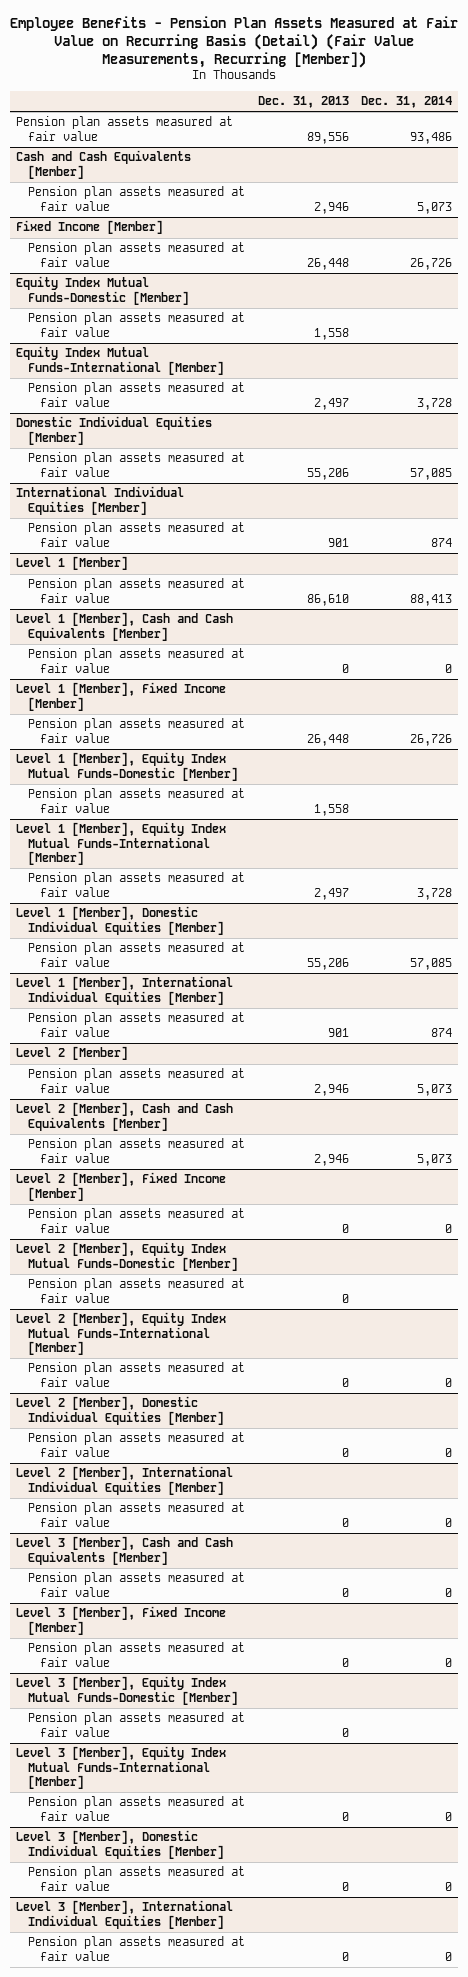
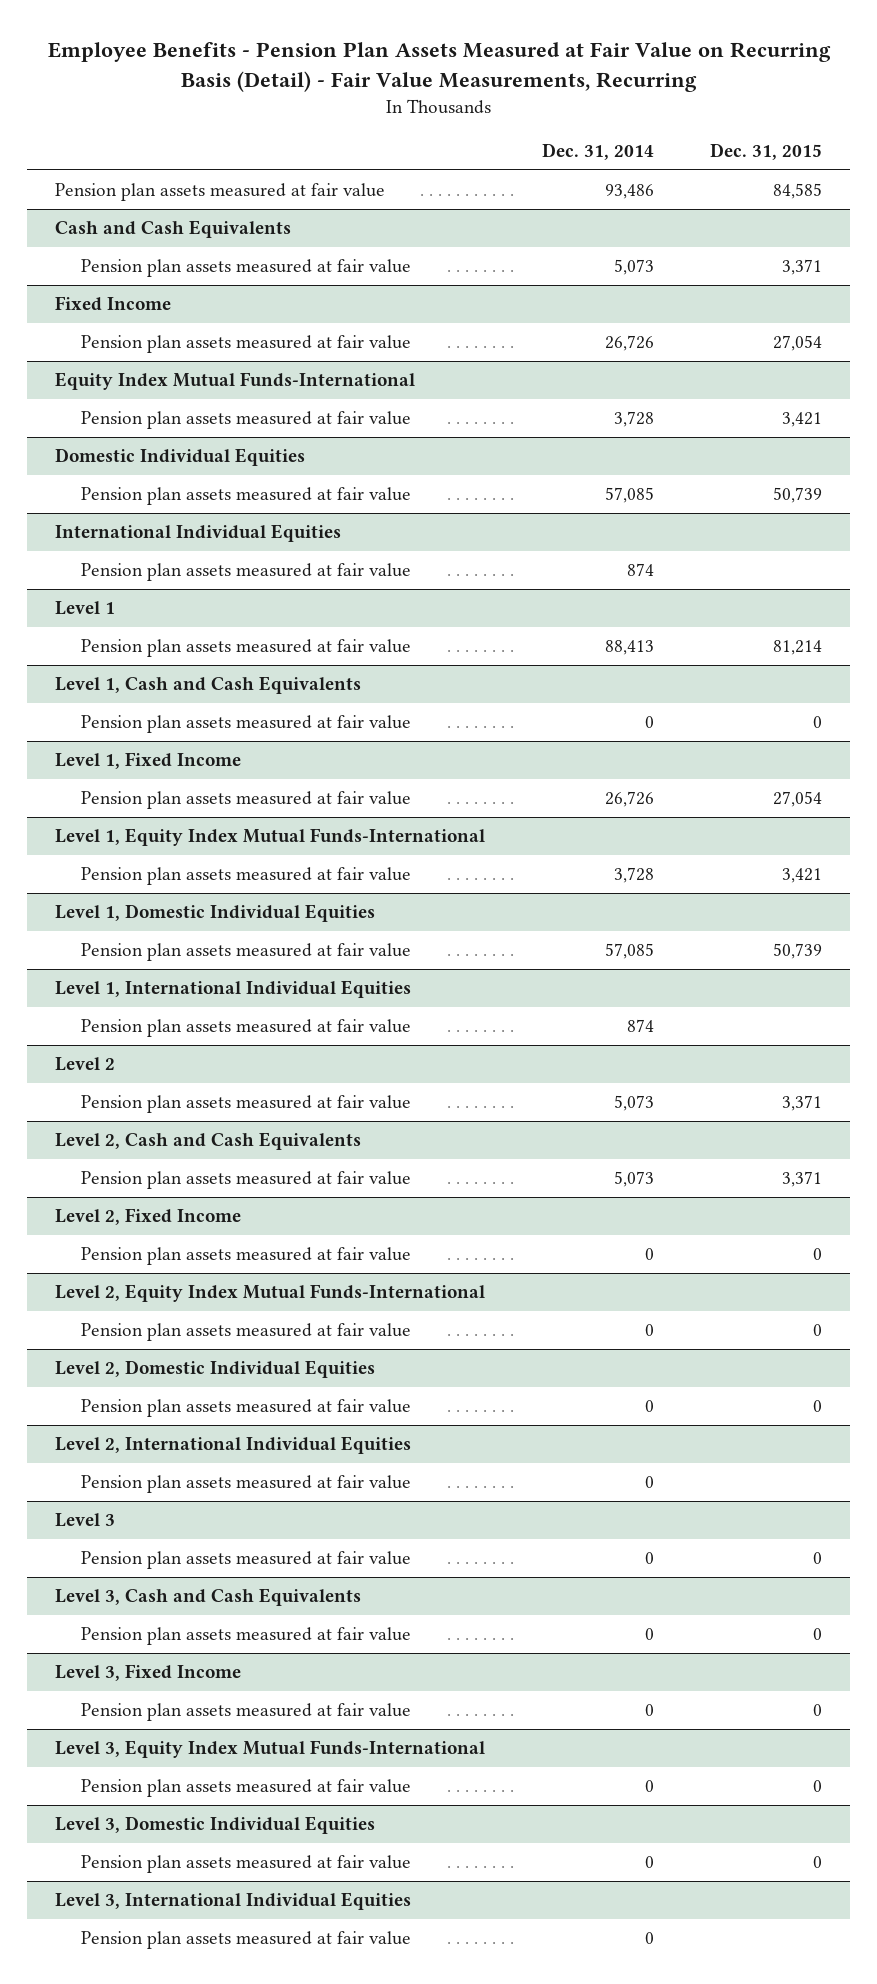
- Employee Benefits - Pension Plan Assets Measured at Fair Value on Recurring Basis (Detail) (Fair Value Measurements, Recurring [Member])
+ Employee Benefits - Pension Plan Assets Measured at Fair Value on Recurring Basis (Detail) - Fair Value Measurements, Recurring
- | Dec. 31, 2013 | Dec. 31, 2014
+ | Dec. 31, 2014 | Dec. 31, 2015
- Cash and Cash Equivalents [Member]
+ Cash and Cash Equivalents
- Fixed Income [Member]
+ Fixed Income
- Equity Index Mutual Funds-Domestic [Member]
- Pension plan assets measured at fair value | 1,558 |
- Equity Index Mutual Funds-International [Member]
+ Equity Index Mutual Funds-International
- Domestic Individual Equities [Member]
+ Domestic Individual Equities
- International Individual Equities [Member]
+ International Individual Equities
- Level 1 [Member]
+ Level 1
- Level 1 [Member], Cash and Cash Equivalents [Member]
+ Level 1, Cash and Cash Equivalents
- Level 1 [Member], Fixed Income [Member]
+ Level 1, Fixed Income
- Level 1 [Member], Equity Index Mutual Funds-Domestic [Member]
- Pension plan assets measured at fair value | 1,558 |
- Level 1 [Member], Equity Index Mutual Funds-International [Member]
+ Level 1, Equity Index Mutual Funds-International
- Level 1 [Member], Domestic Individual Equities [Member]
+ Level 1, Domestic Individual Equities
- Level 1 [Member], International Individual Equities [Member]
+ Level 1, International Individual Equities
- Level 2 [Member]
+ Level 2
- Level 2 [Member], Cash and Cash Equivalents [Member]
+ Level 2, Cash and Cash Equivalents
- Level 2 [Member], Fixed Income [Member]
+ Level 2, Fixed Income
- Level 2 [Member], Equity Index Mutual Funds-Domestic [Member]
- Pension plan assets measured at fair value | 0 |
- Level 2 [Member], Equity Index Mutual Funds-International [Member]
+ Level 2, Equity Index Mutual Funds-International
- Level 2 [Member], Domestic Individual Equities [Member]
+ Level 2, Domestic Individual Equities
- Level 2 [Member], International Individual Equities [Member]
+ Level 2, International Individual Equities
- Level 3 [Member], Cash and Cash Equivalents [Member]
+ Level 3
- Level 3 [Member], Fixed Income [Member]
+ Level 3, Cash and Cash Equivalents
- Level 3 [Member], Equity Index Mutual Funds-Domestic [Member]
- Pension plan assets measured at fair value | 0 |
- Level 3 [Member], Equity Index Mutual Funds-International [Member]
+ Level 3, Fixed Income
- Level 3 [Member], Domestic Individual Equities [Member]
+ Level 3, Equity Index Mutual Funds-International
- Level 3 [Member], International Individual Equities [Member]
+ Level 3, Domestic Individual Equities
+ Level 3, International Individual Equities
+ Pension plan assets measured at fair value | 0 |

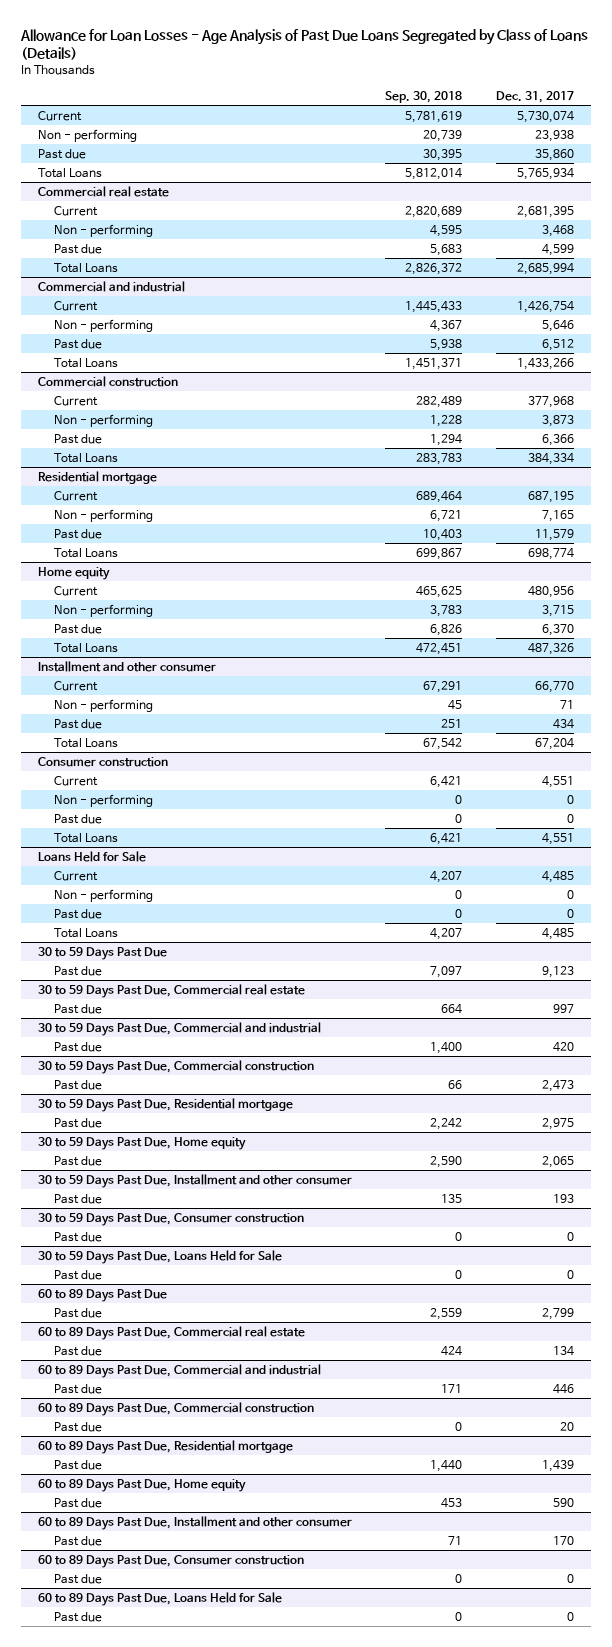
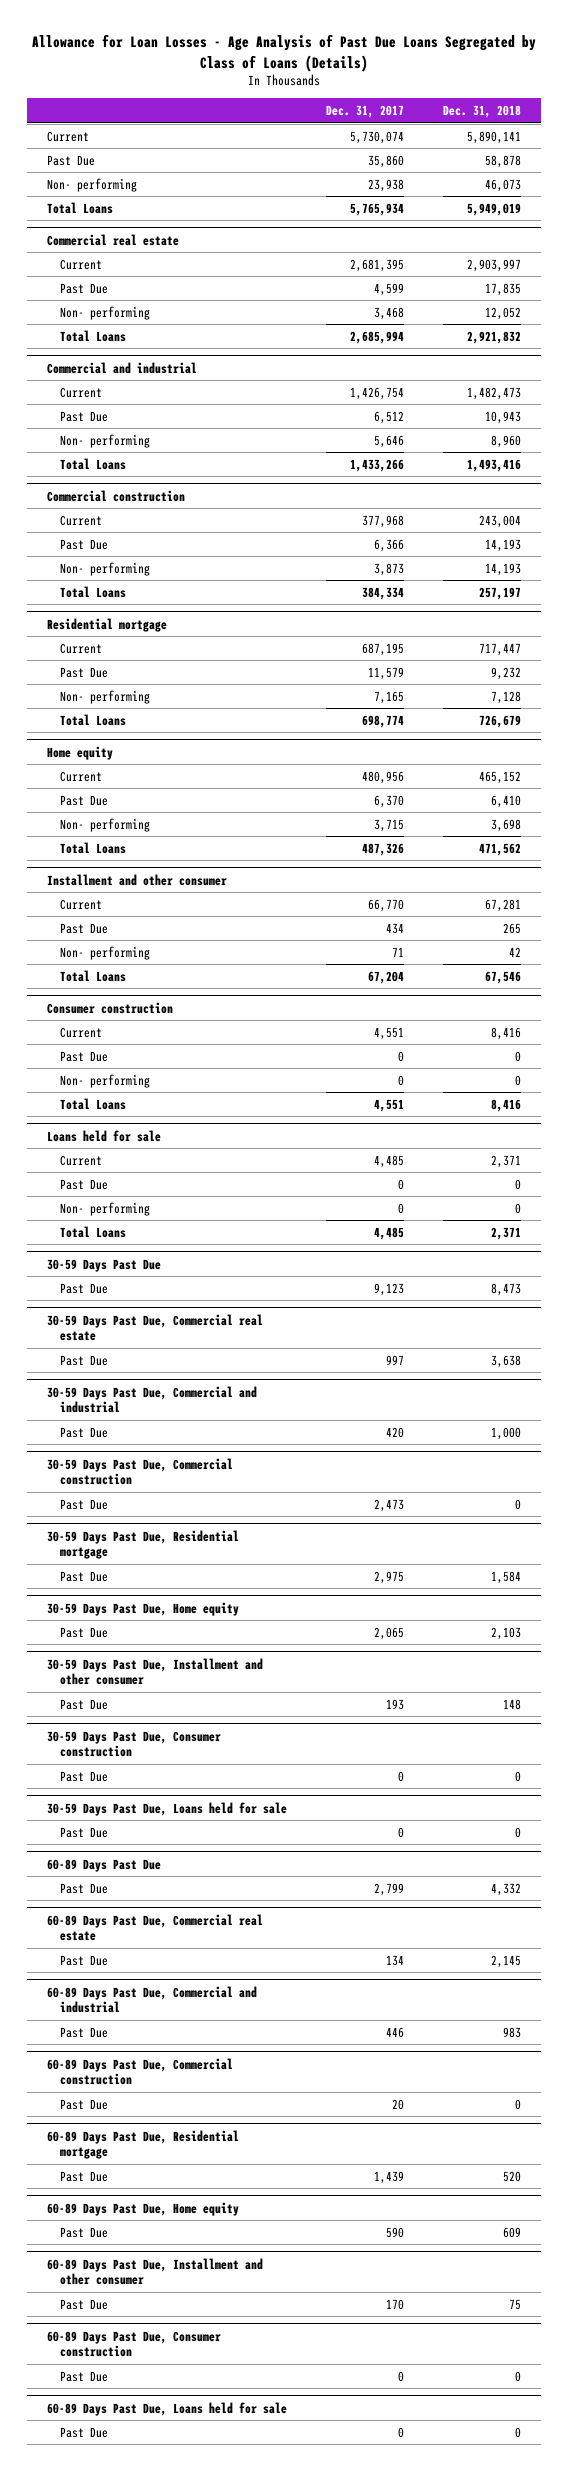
- | Sep. 30, 2018 | Dec. 31, 2017
+ | Dec. 31, 2017 | Dec. 31, 2018
- Non - performing | 20,739 | 23,938
- Past due | 30,395 | 35,860
+ Past Due | 35,860 | 58,878
+ Non- performing | 23,938 | 46,073
@ Commercial real estate
- Non - performing | 4,595 | 3,468
- Past due | 5,683 | 4,599
+ Past Due | 4,599 | 17,835
+ Non- performing | 3,468 | 12,052
@ Commercial and industrial
- Non - performing | 4,367 | 5,646
- Past due | 5,938 | 6,512
+ Past Due | 6,512 | 10,943
+ Non- performing | 5,646 | 8,960
@ Commercial construction
- Non - performing | 1,228 | 3,873
- Past due | 1,294 | 6,366
+ Past Due | 6,366 | 14,193
+ Non- performing | 3,873 | 14,193
@ Residential mortgage
- Non - performing | 6,721 | 7,165
- Past due | 10,403 | 11,579
+ Past Due | 11,579 | 9,232
+ Non- performing | 7,165 | 7,128
@ Home equity
- Non - performing | 3,783 | 3,715
- Past due | 6,826 | 6,370
+ Past Due | 6,370 | 6,410
+ Non- performing | 3,715 | 3,698
@ Installment and other consumer
- Non - performing | 45 | 71
- Past due | 251 | 434
+ Past Due | 434 | 265
+ Non- performing | 71 | 42
@ Consumer construction
- Non - performing | 0 | 0
- Past due | 0 | 0
+ Past Due | 0 | 0
+ Non- performing | 0 | 0
- Loans Held for Sale
+ Loans held for sale
- Non - performing | 0 | 0
- Past due | 0 | 0
+ Past Due | 0 | 0
+ Non- performing | 0 | 0
- 30 to 59 Days Past Due
- Past due | 7,097 | 9,123
- 30 to 59 Days Past Due, Commercial real estate
- Past due | 664 | 997
- 30 to 59 Days Past Due, Commercial and industrial
- Past due | 1,400 | 420
- 30 to 59 Days Past Due, Commercial construction
- Past due | 66 | 2,473
- 30 to 59 Days Past Due, Residential mortgage
- Past due | 2,242 | 2,975
- 30 to 59 Days Past Due, Home equity
- Past due | 2,590 | 2,065
- 30 to 59 Days Past Due, Installment and other consumer
- Past due | 135 | 193
- 30 to 59 Days Past Due, Consumer construction
- Past due | 0 | 0
- 30 to 59 Days Past Due, Loans Held for Sale
- Past due | 0 | 0
- 60 to 89 Days Past Due
- Past due | 2,559 | 2,799
- 60 to 89 Days Past Due, Commercial real estate
- Past due | 424 | 134
- 60 to 89 Days Past Due, Commercial and industrial
- Past due | 171 | 446
- 60 to 89 Days Past Due, Commercial construction
- Past due | 0 | 20
- 60 to 89 Days Past Due, Residential mortgage
- Past due | 1,440 | 1,439
- 60 to 89 Days Past Due, Home equity
- Past due | 453 | 590
- 60 to 89 Days Past Due, Installment and other consumer
- Past due | 71 | 170
- 60 to 89 Days Past Due, Consumer construction
- Past due | 0 | 0
- 60 to 89 Days Past Due, Loans Held for Sale
- Past due | 0 | 0
+ 30-59 Days Past Due
+ Past Due | 9,123 | 8,473
+ 30-59 Days Past Due, Commercial real estate
+ Past Due | 997 | 3,638
+ 30-59 Days Past Due, Commercial and industrial
+ Past Due | 420 | 1,000
+ 30-59 Days Past Due, Commercial construction
+ Past Due | 2,473 | 0
+ 30-59 Days Past Due, Residential mortgage
+ Past Due | 2,975 | 1,584
+ 30-59 Days Past Due, Home equity
+ Past Due | 2,065 | 2,103
+ 30-59 Days Past Due, Installment and other consumer
+ Past Due | 193 | 148
+ 30-59 Days Past Due, Consumer construction
+ Past Due | 0 | 0
+ 30-59 Days Past Due, Loans held for sale
+ Past Due | 0 | 0
+ 60-89 Days Past Due
+ Past Due | 2,799 | 4,332
+ 60-89 Days Past Due, Commercial real estate
+ Past Due | 134 | 2,145
+ 60-89 Days Past Due, Commercial and industrial
+ Past Due | 446 | 983
+ 60-89 Days Past Due, Commercial construction
+ Past Due | 20 | 0
+ 60-89 Days Past Due, Residential mortgage
+ Past Due | 1,439 | 520
+ 60-89 Days Past Due, Home equity
+ Past Due | 590 | 609
+ 60-89 Days Past Due, Installment and other consumer
+ Past Due | 170 | 75
+ 60-89 Days Past Due, Consumer construction
+ Past Due | 0 | 0
+ 60-89 Days Past Due, Loans held for sale
+ Past Due | 0 | 0

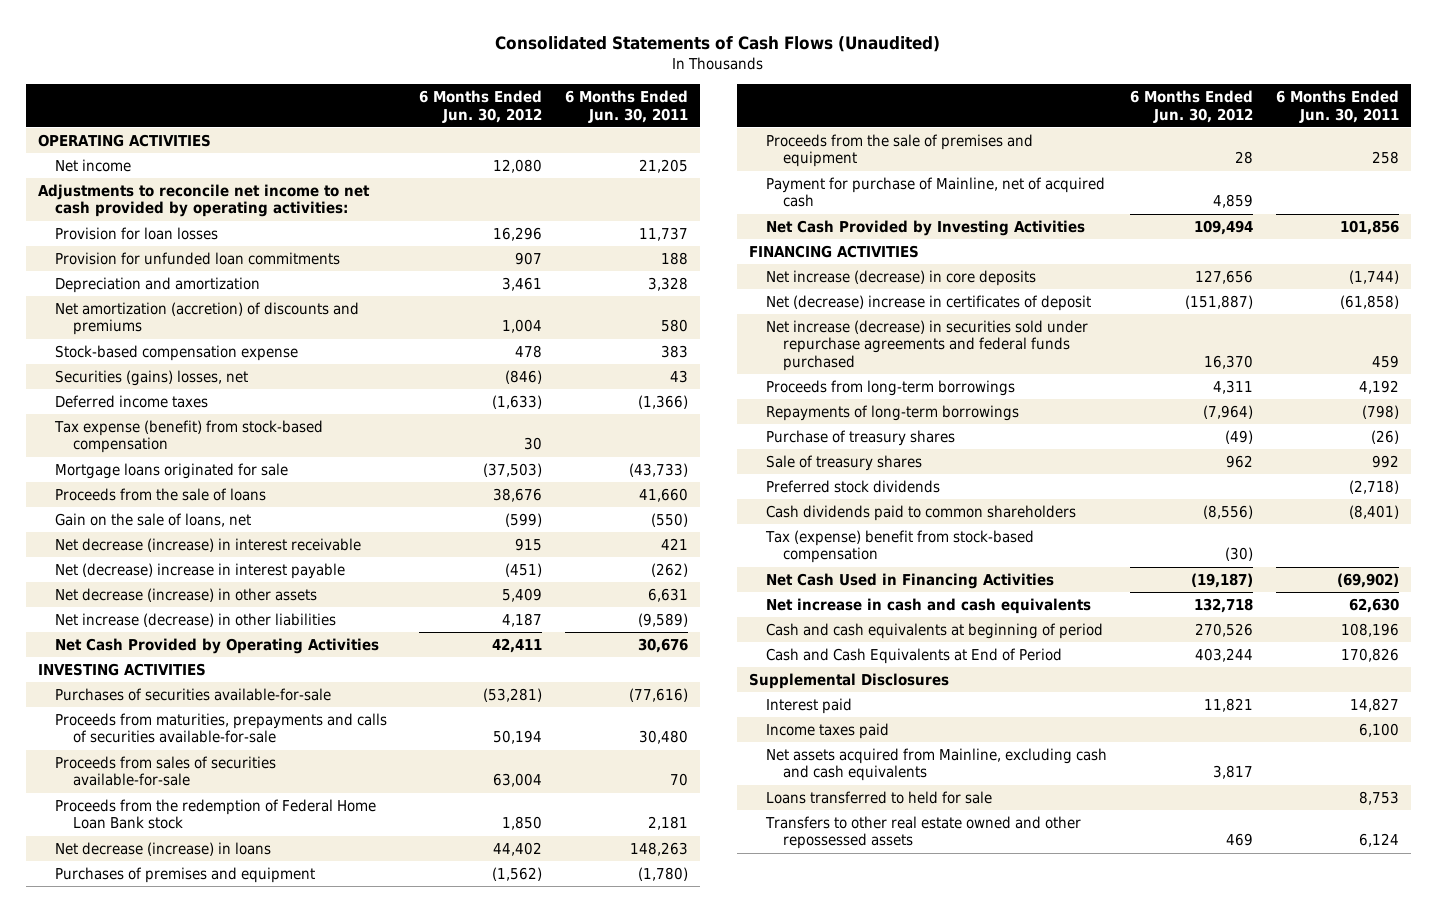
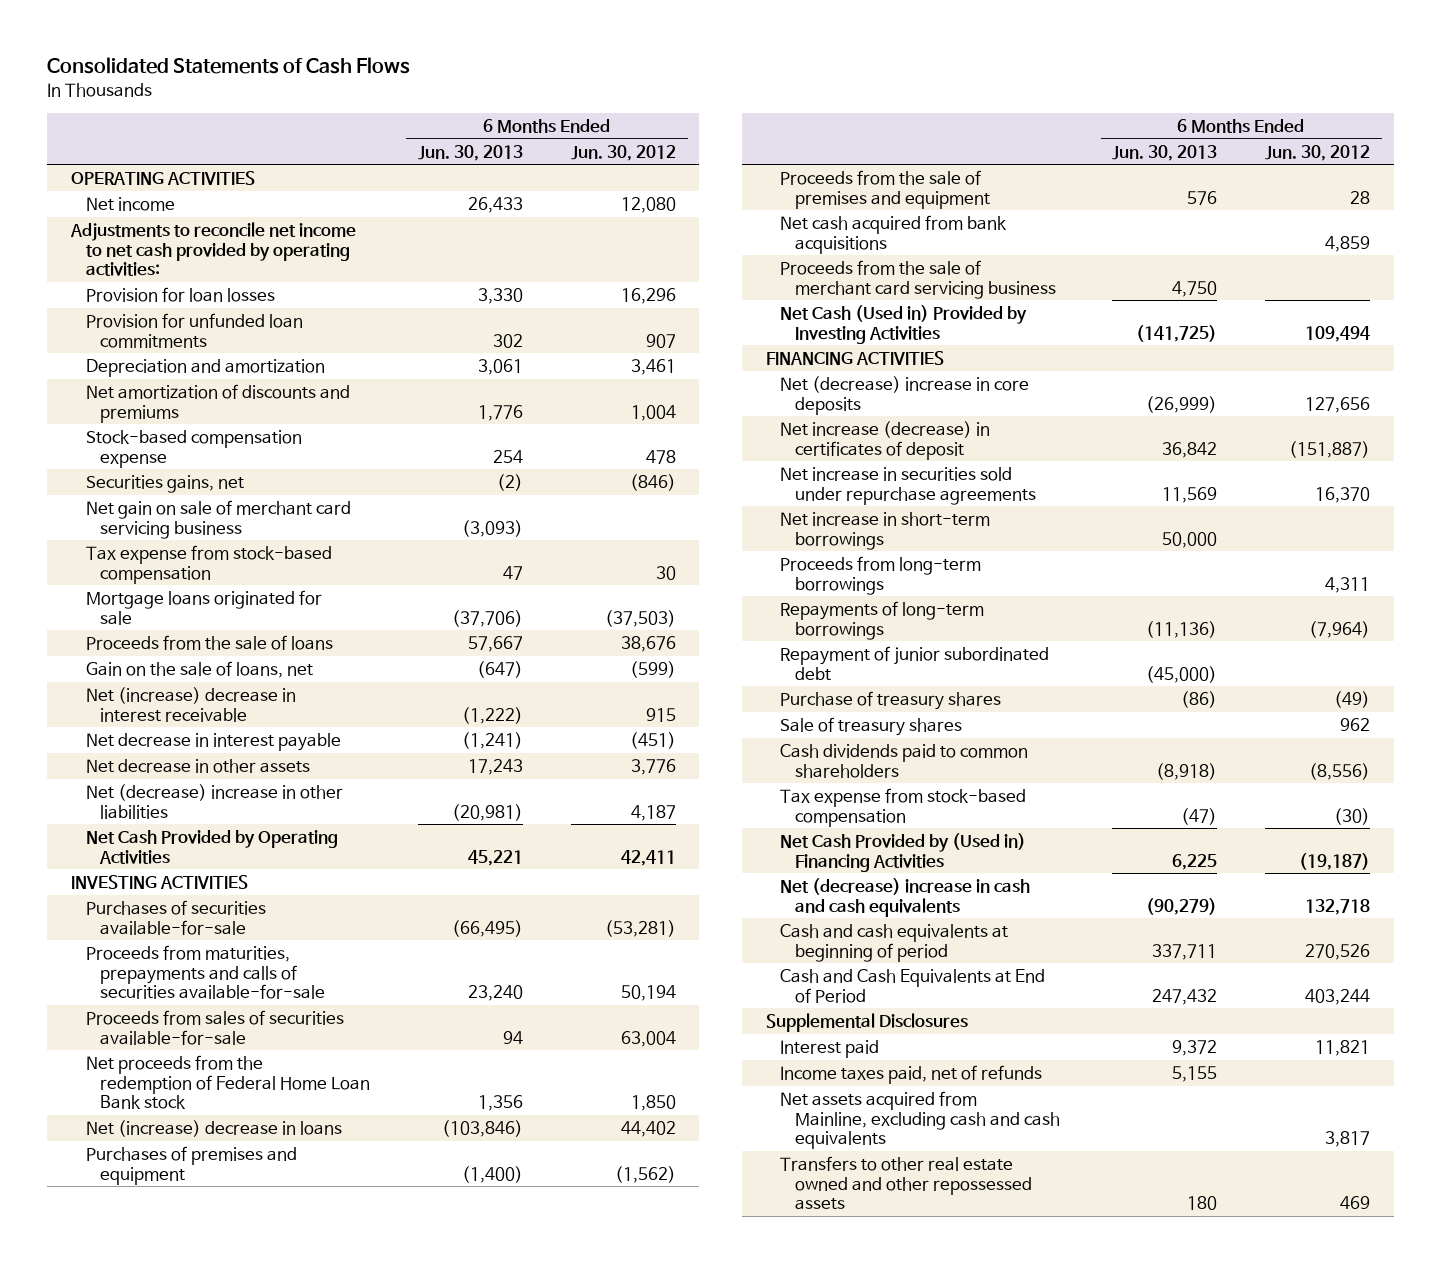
- Consolidated Statements of Cash Flows (Unaudited)
+ Consolidated Statements of Cash Flows
- | 6 Months Ended Jun. 30, 2012 | 6 Months Ended Jun. 30, 2011
+ | 6 Months Ended Jun. 30, 2013 | 6 Months Ended Jun. 30, 2012
- Net amortization (accretion) of discounts and premiums | 1,004 | 580
+ Net amortization of discounts and premiums | 1,776 | 1,004
- Securities (gains) losses, net | (846) | 43
- Deferred income taxes | (1,633) | (1,366)
- Tax expense (benefit) from stock-based compensation | 30 |
+ Securities gains, net | (2) | (846)
+ Net gain on sale of merchant card servicing business | (3,093) |
+ Tax expense from stock-based compensation | 47 | 30
- Net decrease (increase) in interest receivable | 915 | 421
- Net (decrease) increase in interest payable | (451) | (262)
- Net decrease (increase) in other assets | 5,409 | 6,631
- Net increase (decrease) in other liabilities | 4,187 | (9,589)
+ Net (increase) decrease in interest receivable | (1,222) | 915
+ Net decrease in interest payable | (1,241) | (451)
+ Net decrease in other assets | 17,243 | 3,776
+ Net (decrease) increase in other liabilities | (20,981) | 4,187
- Proceeds from the redemption of Federal Home Loan Bank stock | 1,850 | 2,181
- Net decrease (increase) in loans | 44,402 | 148,263
+ Net proceeds from the redemption of Federal Home Loan Bank stock | 1,356 | 1,850
+ Net (increase) decrease in loans | (103,846) | 44,402
- Payment for purchase of Mainline, net of acquired cash | 4,859 |
- Net Cash Provided by Investing Activities | 109,494 | 101,856
+ Net cash acquired from bank acquisitions | | 4,859
+ Proceeds from the sale of merchant card servicing business | 4,750 |
+ Net Cash (Used in) Provided by Investing Activities | (141,725) | 109,494
- Net increase (decrease) in core deposits | 127,656 | (1,744)
- Net (decrease) increase in certificates of deposit | (151,887) | (61,858)
- Net increase (decrease) in securities sold under repurchase agreements and federal funds purchased | 16,370 | 459
+ Net (decrease) increase in core deposits | (26,999) | 127,656
+ Net increase (decrease) in certificates of deposit | 36,842 | (151,887)
+ Net increase in securities sold under repurchase agreements | 11,569 | 16,370
+ Net increase in short-term borrowings | 50,000 |
+ Repayment of junior subordinated debt | (45,000) |
- Preferred stock dividends | | (2,718)
- Tax (expense) benefit from stock-based compensation | (30) |
- Net Cash Used in Financing Activities | (19,187) | (69,902)
- Net increase in cash and cash equivalents | 132,718 | 62,630
+ Tax expense from stock-based compensation | (47) | (30)
+ Net Cash Provided by (Used in) Financing Activities | 6,225 | (19,187)
+ Net (decrease) increase in cash and cash equivalents | (90,279) | 132,718
- Income taxes paid | | 6,100
+ Income taxes paid, net of refunds | 5,155 |
- Loans transferred to held for sale | | 8,753

